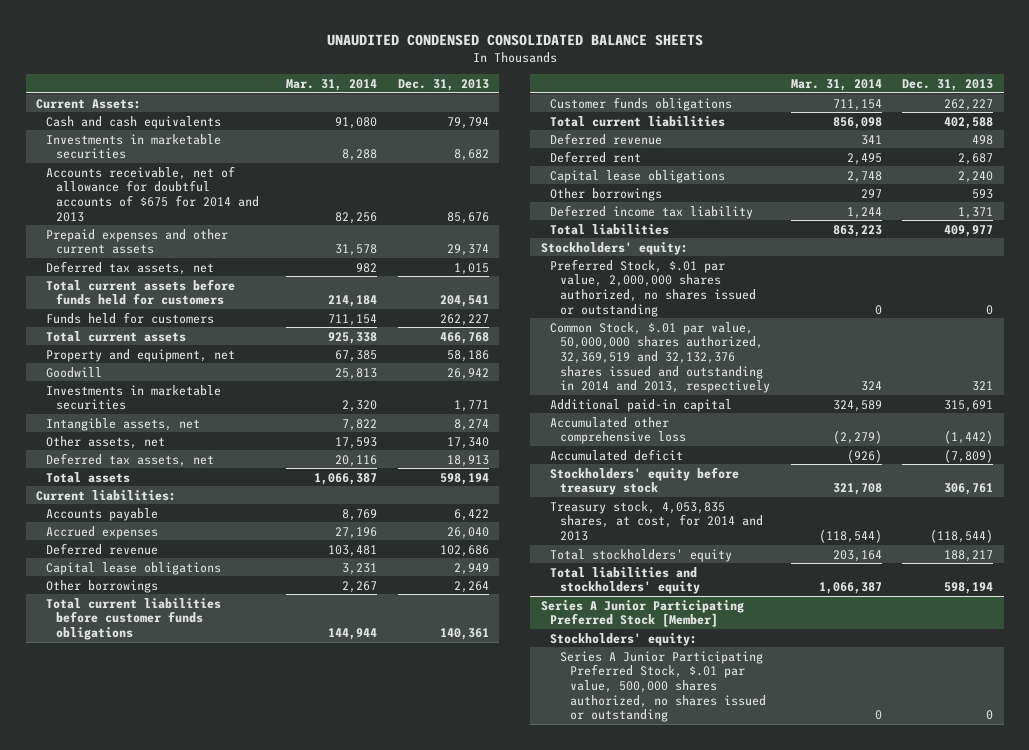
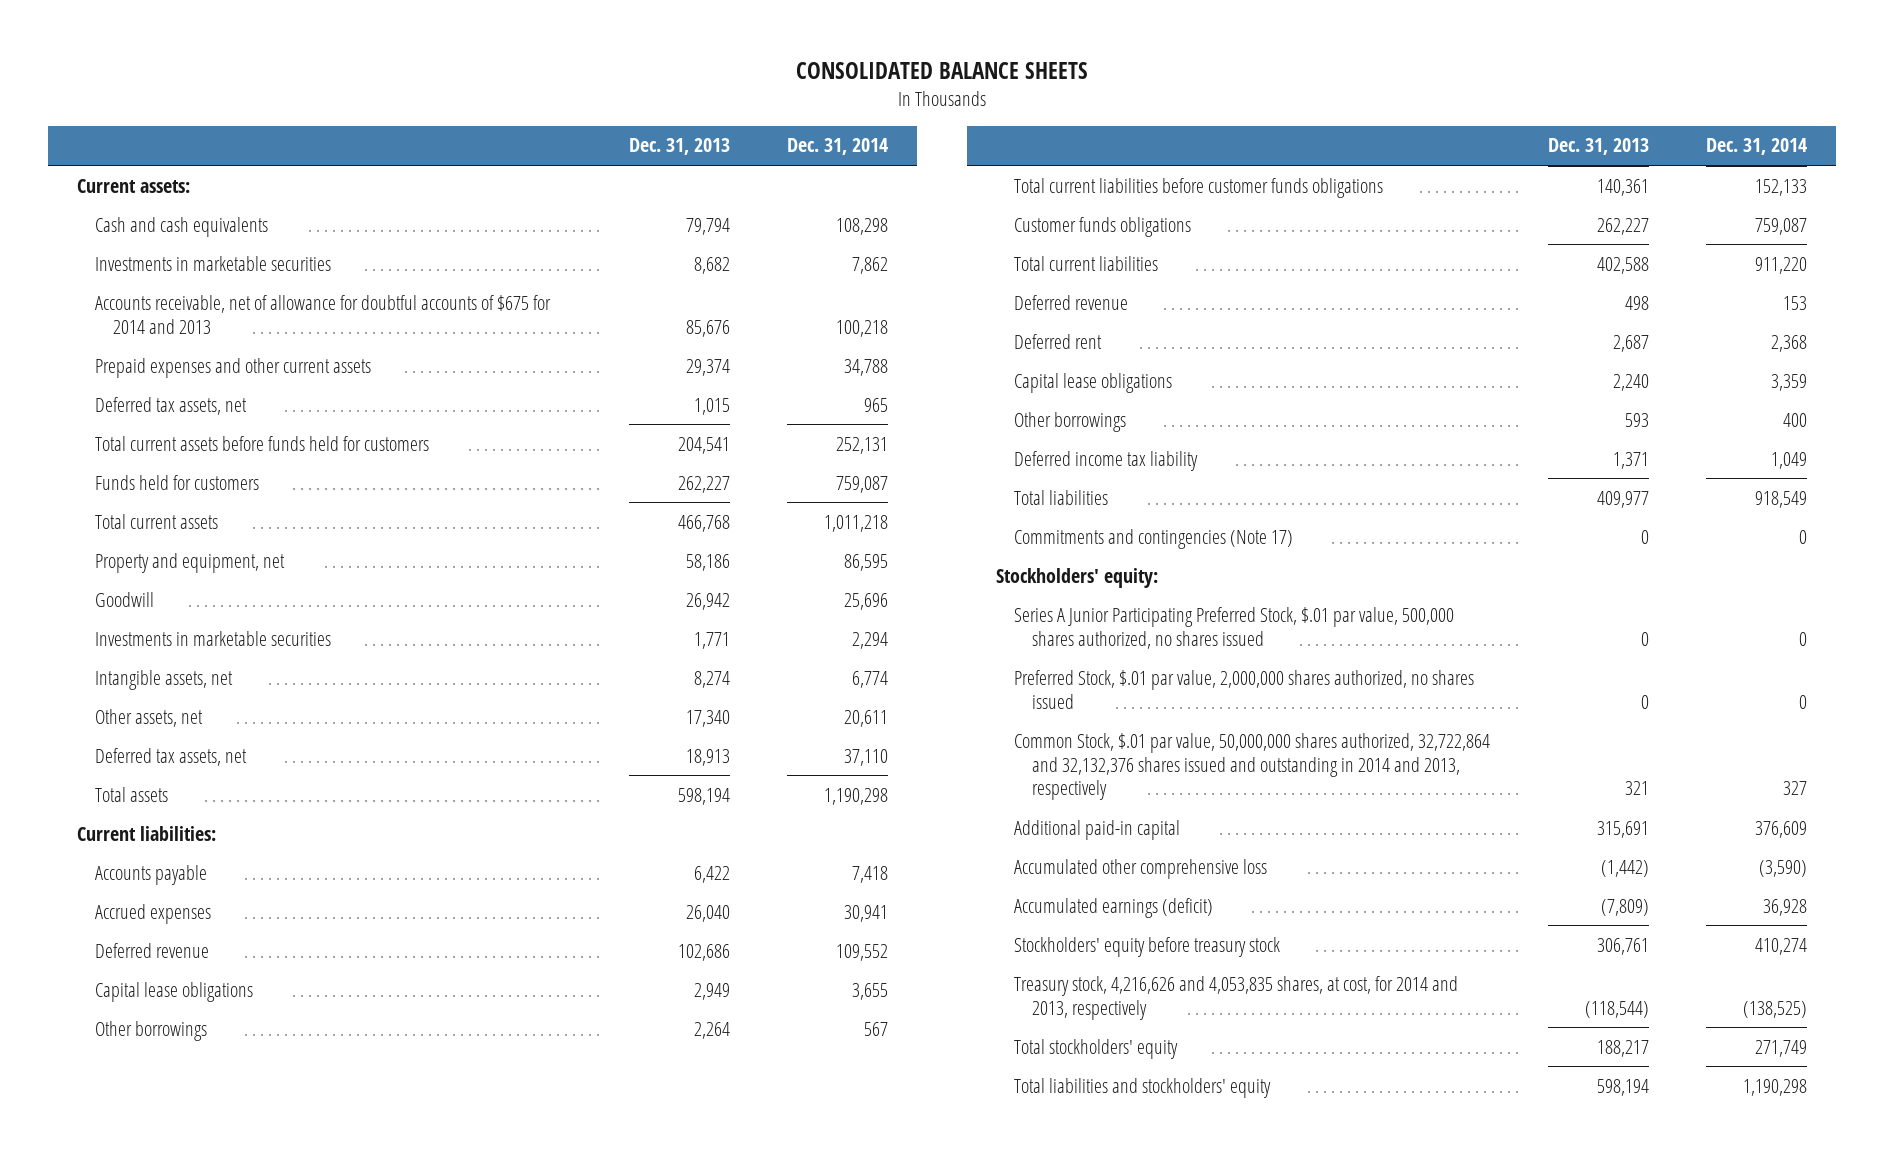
- UNAUDITED CONDENSED CONSOLIDATED BALANCE SHEETS
+ CONSOLIDATED BALANCE SHEETS
- | Mar. 31, 2014 | Dec. 31, 2013
+ | Dec. 31, 2013 | Dec. 31, 2014
- Current Assets:
+ Current assets:
+ Commitments and contingencies (Note 17) | 0 | 0
- Preferred Stock, $.01 par value, 2,000,000 shares authorized, no shares issued or outstanding | 0 | 0
- Common Stock, $.01 par value, 50,000,000 shares authorized, 32,369,519 and 32,132,376 shares issued and outstanding in 2014 and 2013, respectively | 324 | 321
+ Series A Junior Participating Preferred Stock, $.01 par value, 500,000 shares authorized, no shares issued | 0 | 0
+ Preferred Stock, $.01 par value, 2,000,000 shares authorized, no shares issued | 0 | 0
+ Common Stock, $.01 par value, 50,000,000 shares authorized, 32,722,864 and 32,132,376 shares issued and outstanding in 2014 and 2013, respectively | 321 | 327
- Accumulated deficit | (926) | (7,809)
+ Accumulated earnings (deficit) | (7,809) | 36,928
- Treasury stock, 4,053,835 shares, at cost, for 2014 and 2013 | (118,544) | (118,544)
+ Treasury stock, 4,216,626 and 4,053,835 shares, at cost, for 2014 and 2013, respectively | (118,544) | (138,525)
- Series A Junior Participating Preferred Stock [Member]
- Stockholders' equity:
- Series A Junior Participating Preferred Stock, $.01 par value, 500,000 shares authorized, no shares issued or outstanding | 0 | 0

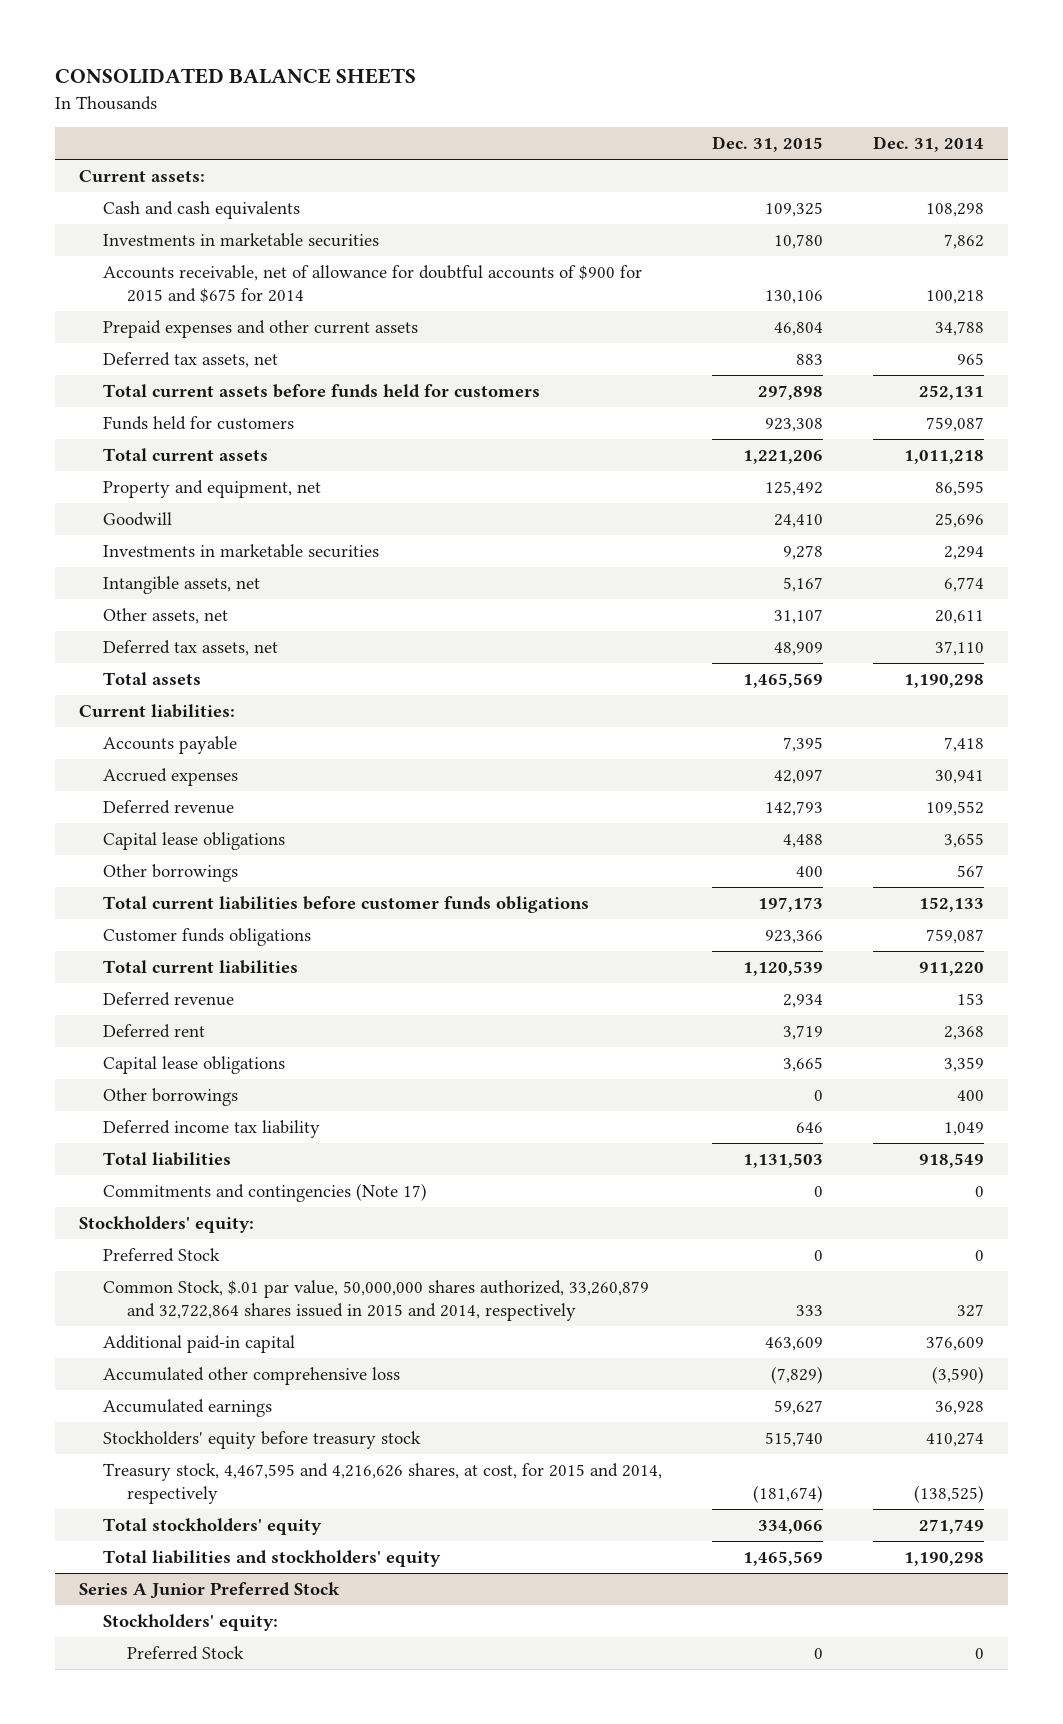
- | Dec. 31, 2013 | Dec. 31, 2014
+ | Dec. 31, 2015 | Dec. 31, 2014
- Accounts receivable, net of allowance for doubtful accounts of $675 for 2014 and 2013 | 85,676 | 100,218
+ Accounts receivable, net of allowance for doubtful accounts of $900 for 2015 and $675 for 2014 | 130,106 | 100,218
- Series A Junior Participating Preferred Stock, $.01 par value, 500,000 shares authorized, no shares issued | 0 | 0
- Preferred Stock, $.01 par value, 2,000,000 shares authorized, no shares issued | 0 | 0
- Common Stock, $.01 par value, 50,000,000 shares authorized, 32,722,864 and 32,132,376 shares issued and outstanding in 2014 and 2013, respectively | 321 | 327
+ Preferred Stock | 0 | 0
+ Common Stock, $.01 par value, 50,000,000 shares authorized, 33,260,879 and 32,722,864 shares issued in 2015 and 2014, respectively | 333 | 327
- Accumulated earnings (deficit) | (7,809) | 36,928
+ Accumulated earnings | 59,627 | 36,928
- Treasury stock, 4,216,626 and 4,053,835 shares, at cost, for 2014 and 2013, respectively | (118,544) | (138,525)
+ Treasury stock, 4,467,595 and 4,216,626 shares, at cost, for 2015 and 2014, respectively | (181,674) | (138,525)
+ Series A Junior Preferred Stock
+ Stockholders' equity:
+ Preferred Stock | 0 | 0

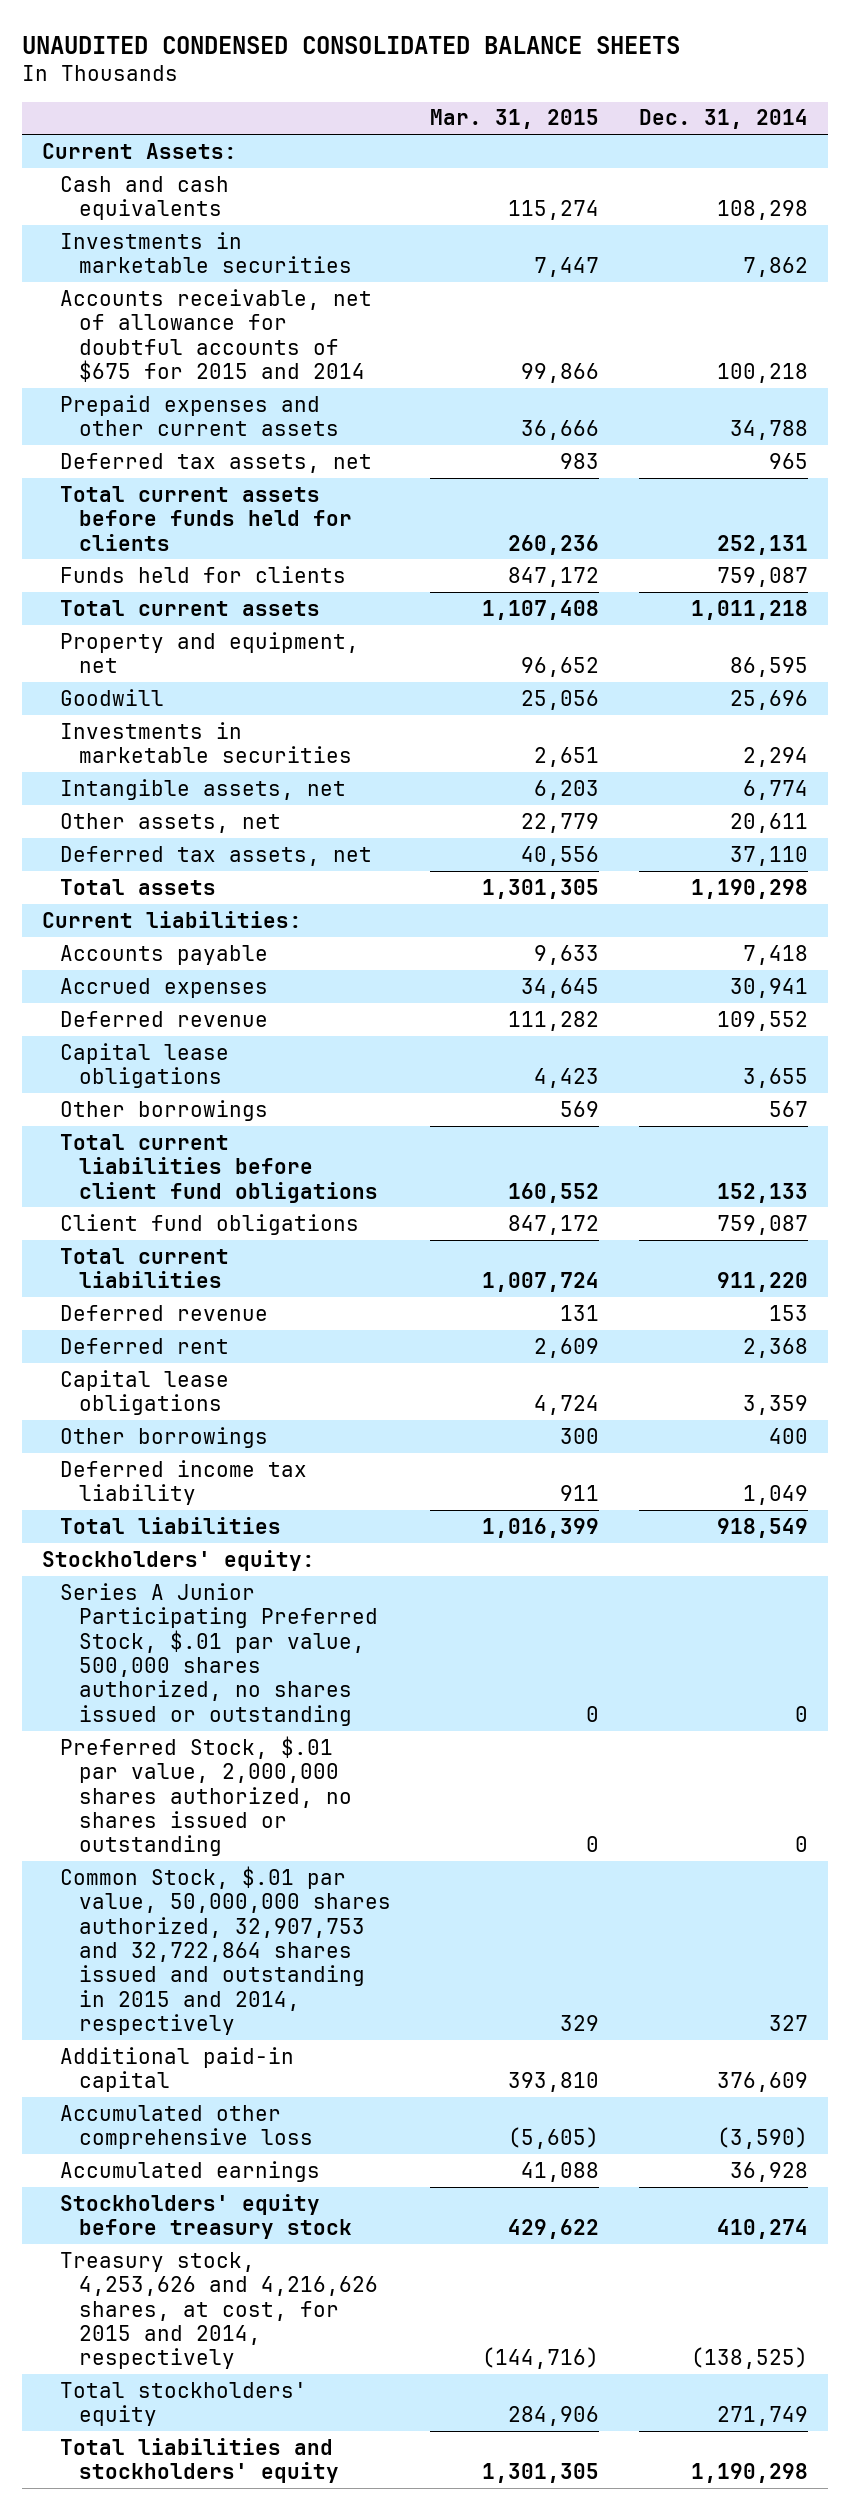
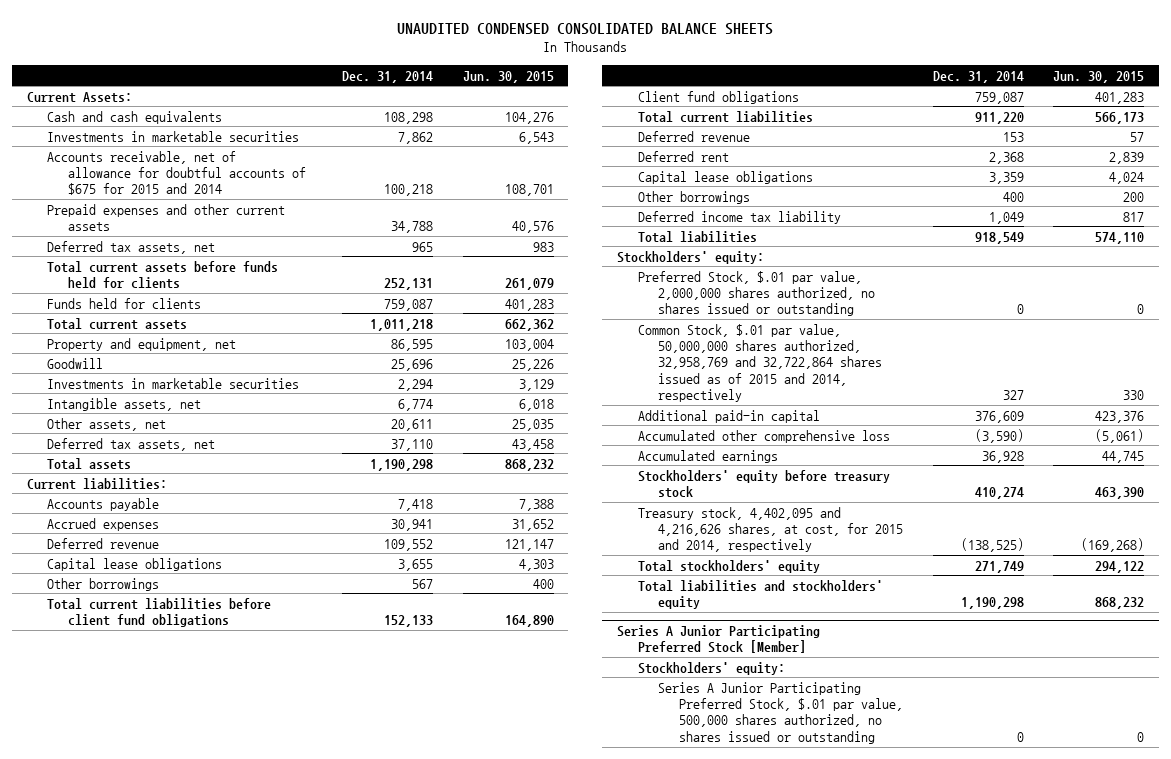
- | Mar. 31, 2015 | Dec. 31, 2014
+ | Dec. 31, 2014 | Jun. 30, 2015
- Series A Junior Participating Preferred Stock, $.01 par value, 500,000 shares authorized, no shares issued or outstanding | 0 | 0
- Common Stock, $.01 par value, 50,000,000 shares authorized, 32,907,753 and 32,722,864 shares issued and outstanding in 2015 and 2014, respectively | 329 | 327
+ Common Stock, $.01 par value, 50,000,000 shares authorized, 32,958,769 and 32,722,864 shares issued as of 2015 and 2014, respectively | 327 | 330
- Treasury stock, 4,253,626 and 4,216,626 shares, at cost, for 2015 and 2014, respectively | (144,716) | (138,525)
+ Treasury stock, 4,402,095 and 4,216,626 shares, at cost, for 2015 and 2014, respectively | (138,525) | (169,268)
+ Series A Junior Participating Preferred Stock [Member]
+ Stockholders' equity:
+ Series A Junior Participating Preferred Stock, $.01 par value, 500,000 shares authorized, no shares issued or outstanding | 0 | 0

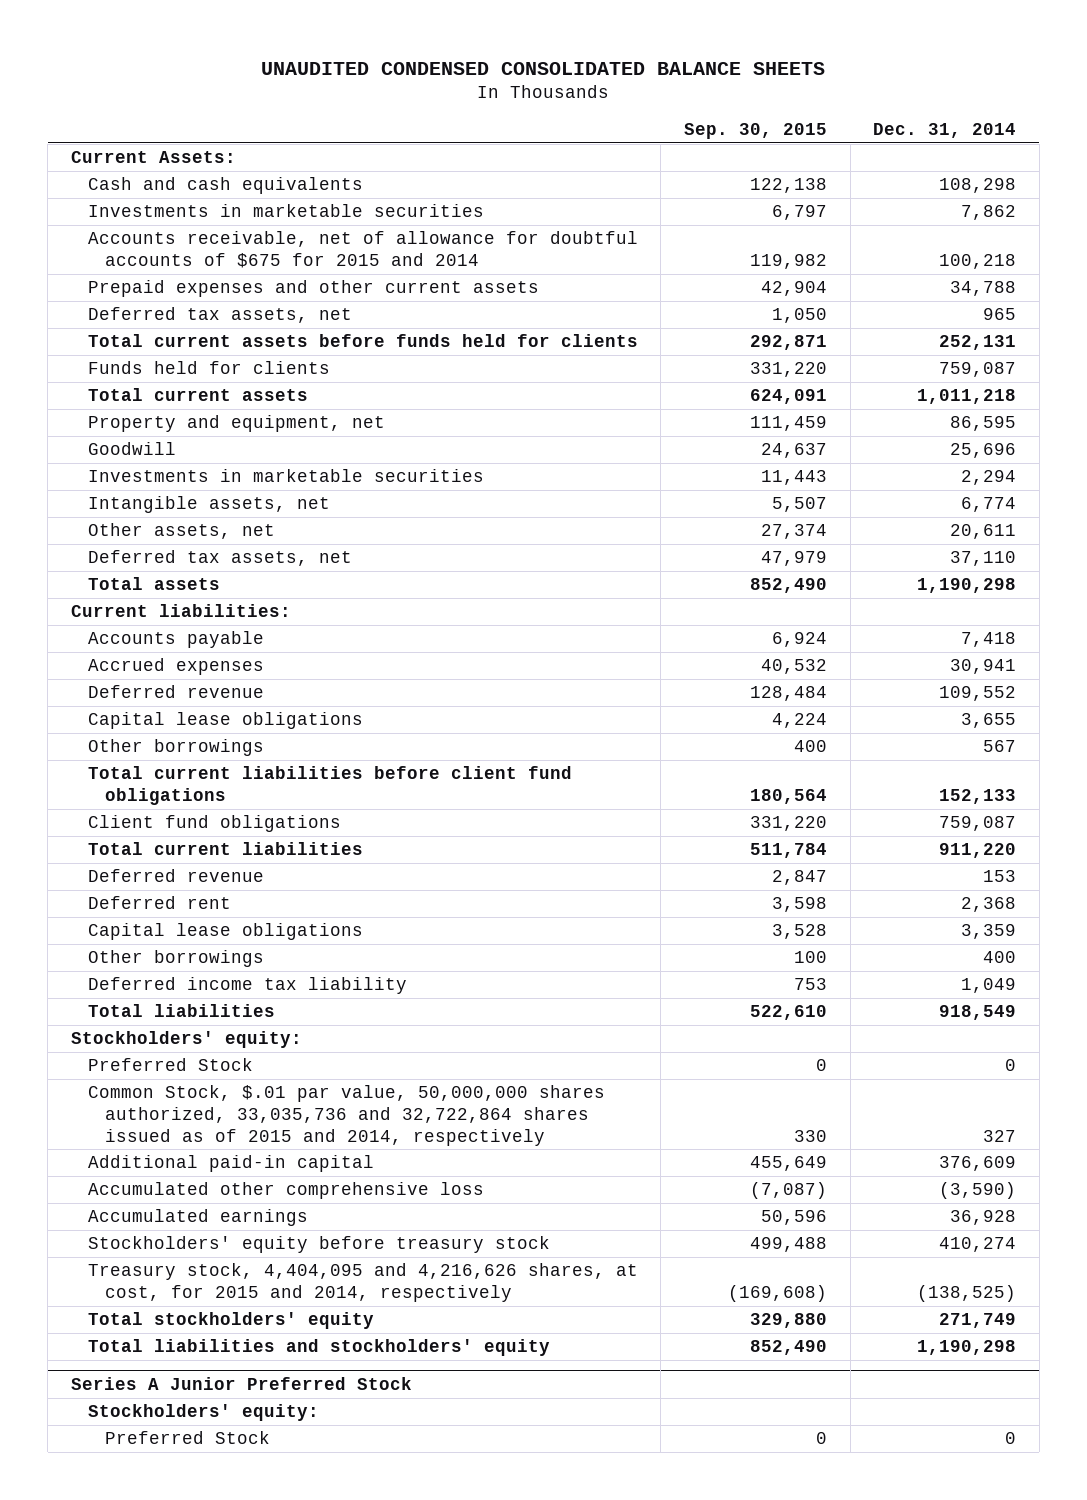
- | Dec. 31, 2014 | Jun. 30, 2015
+ | Sep. 30, 2015 | Dec. 31, 2014
- Preferred Stock, $.01 par value, 2,000,000 shares authorized, no shares issued or outstanding | 0 | 0
- Common Stock, $.01 par value, 50,000,000 shares authorized, 32,958,769 and 32,722,864 shares issued as of 2015 and 2014, respectively | 327 | 330
+ Preferred Stock | 0 | 0
+ Common Stock, $.01 par value, 50,000,000 shares authorized, 33,035,736 and 32,722,864 shares issued as of 2015 and 2014, respectively | 330 | 327
- Treasury stock, 4,402,095 and 4,216,626 shares, at cost, for 2015 and 2014, respectively | (138,525) | (169,268)
+ Treasury stock, 4,404,095 and 4,216,626 shares, at cost, for 2015 and 2014, respectively | (169,608) | (138,525)
- Series A Junior Participating Preferred Stock [Member]
+ Series A Junior Preferred Stock
- Series A Junior Participating Preferred Stock, $.01 par value, 500,000 shares authorized, no shares issued or outstanding | 0 | 0
+ Preferred Stock | 0 | 0

